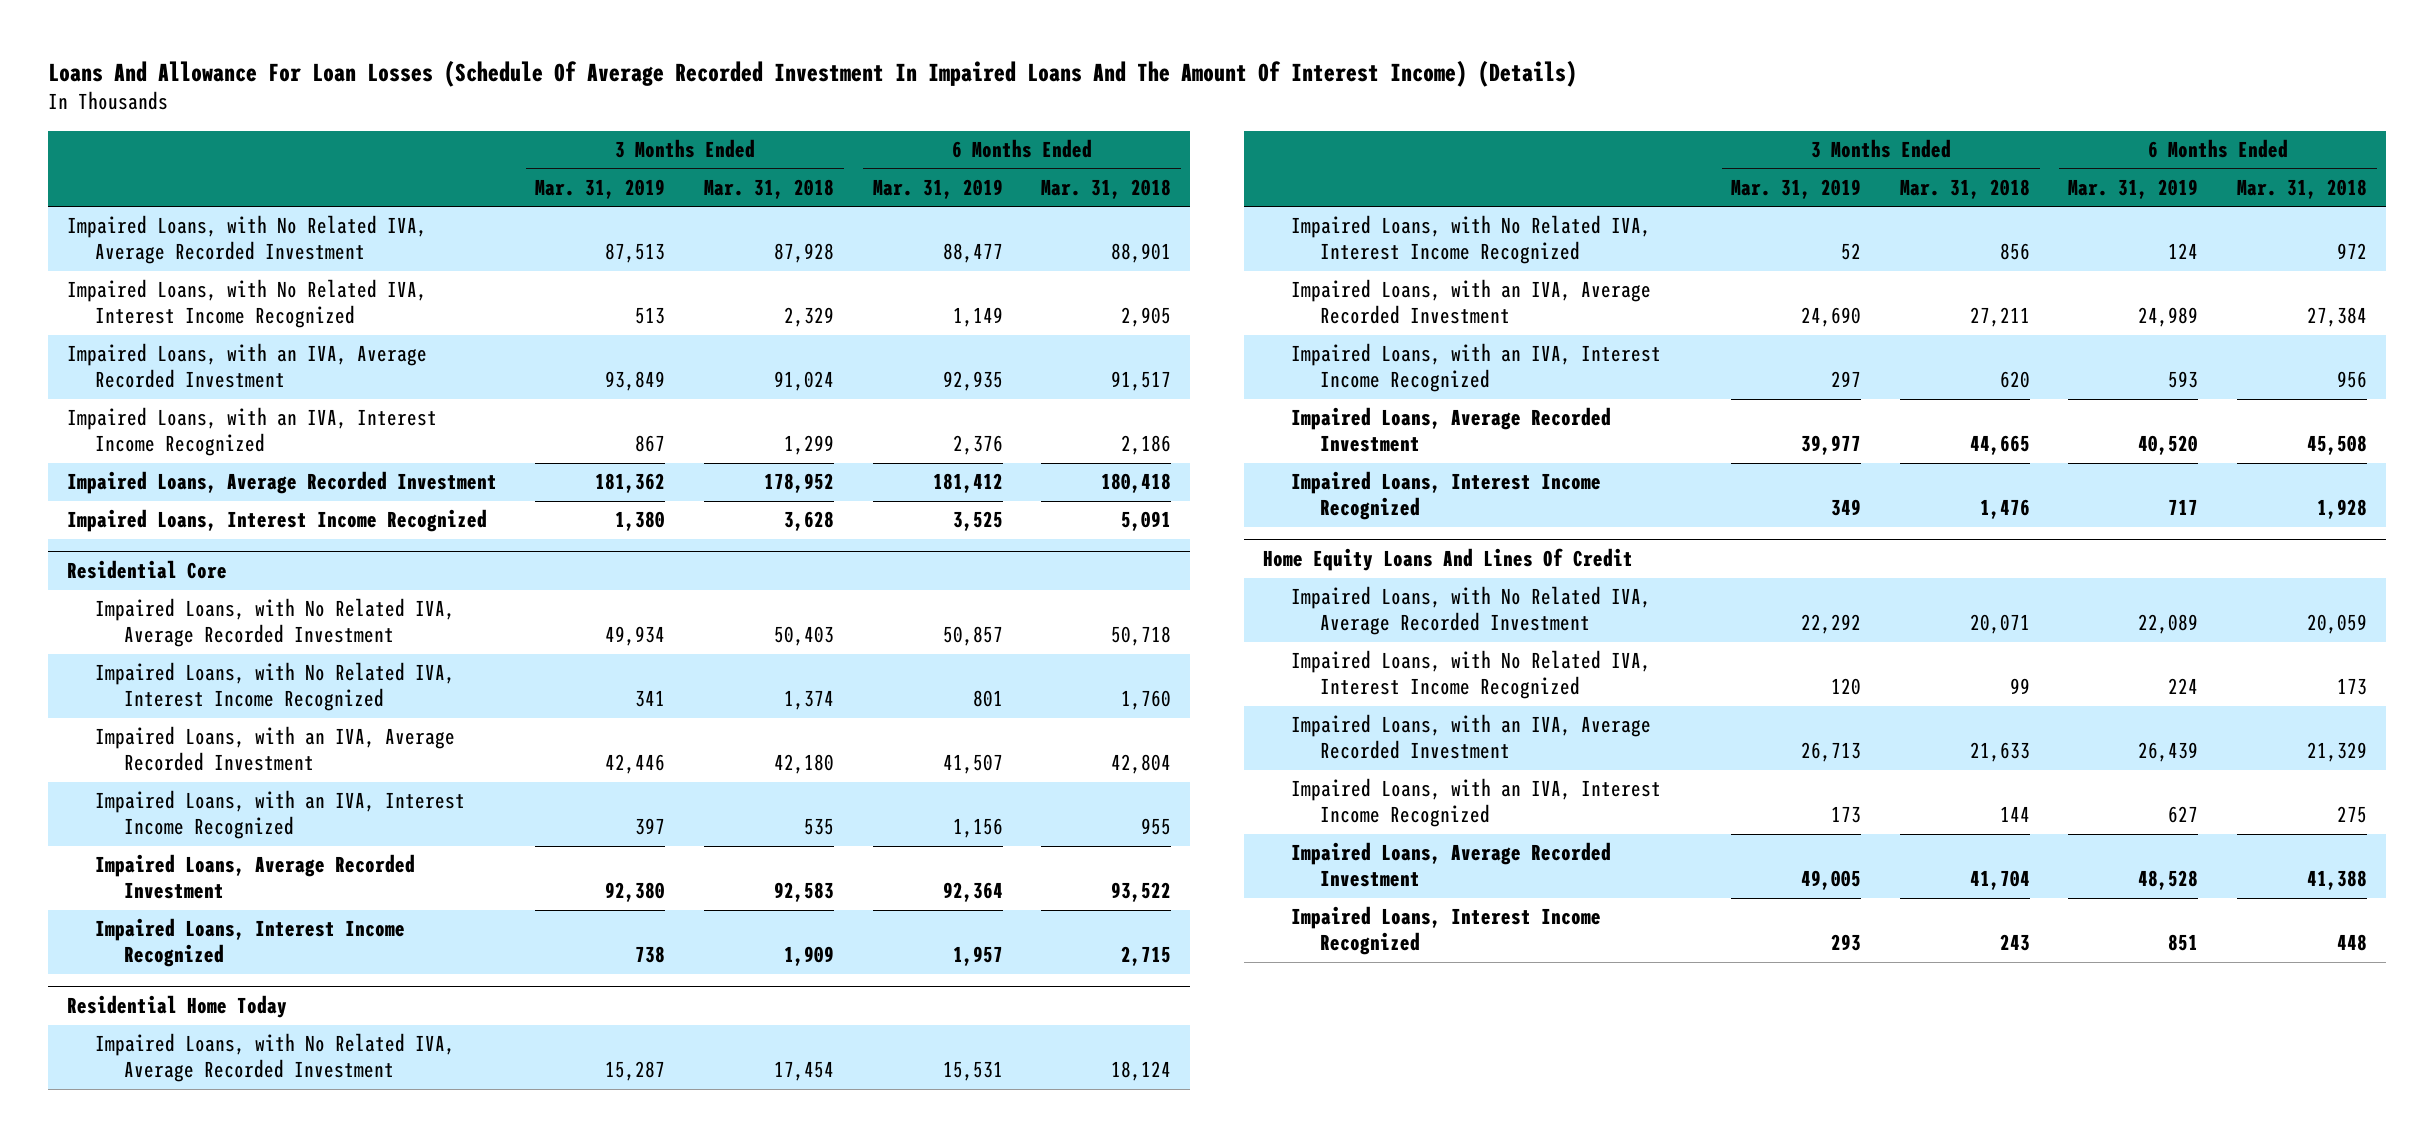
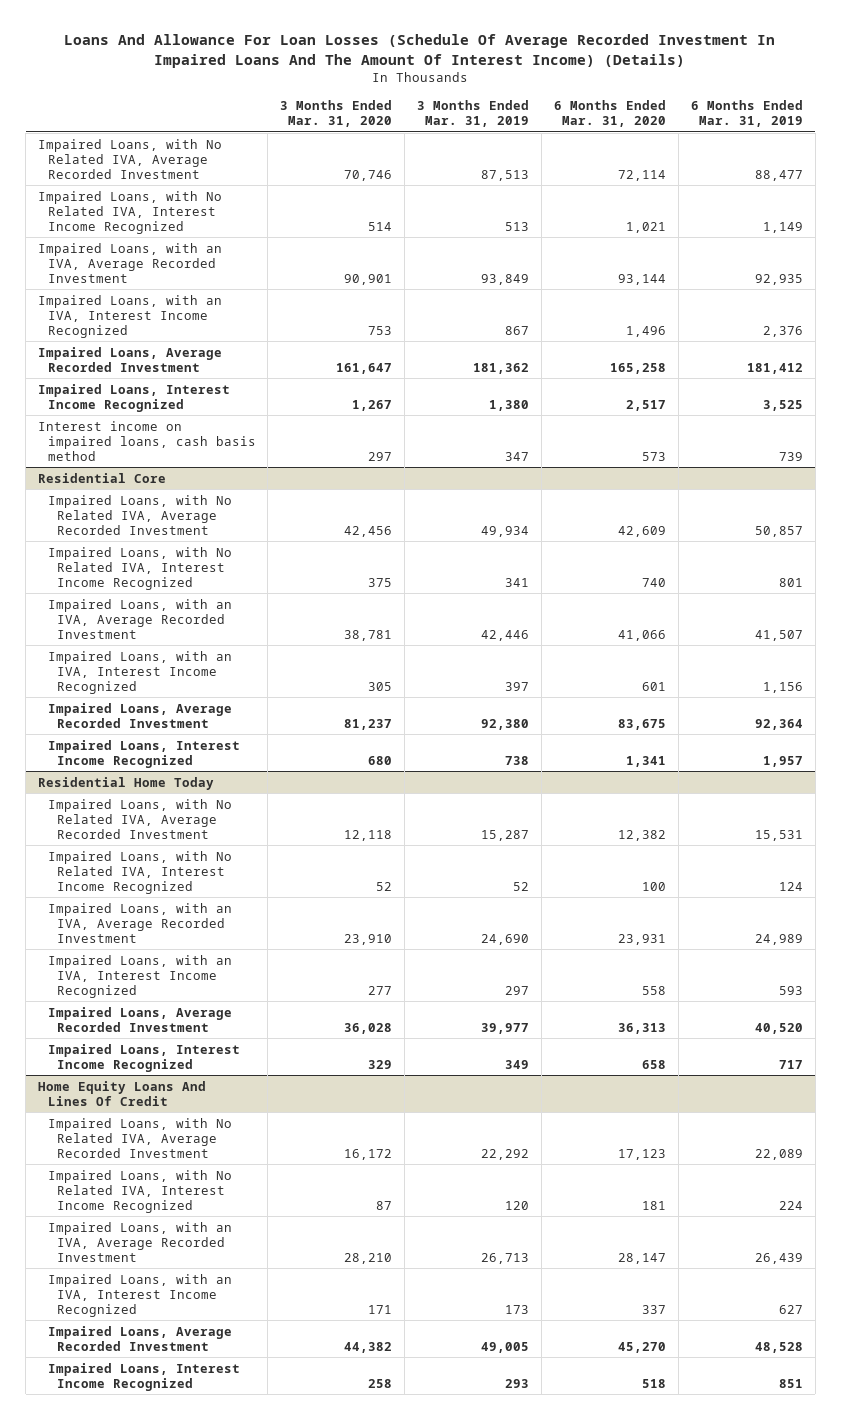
- | 3 Months Ended Mar. 31, 2019 | 3 Months Ended Mar. 31, 2018 | 6 Months Ended Mar. 31, 2019 | 6 Months Ended Mar. 31, 2018
+ | 3 Months Ended Mar. 31, 2020 | 3 Months Ended Mar. 31, 2019 | 6 Months Ended Mar. 31, 2020 | 6 Months Ended Mar. 31, 2019
+ Interest income on impaired loans, cash basis method | 297 | 347 | 573 | 739

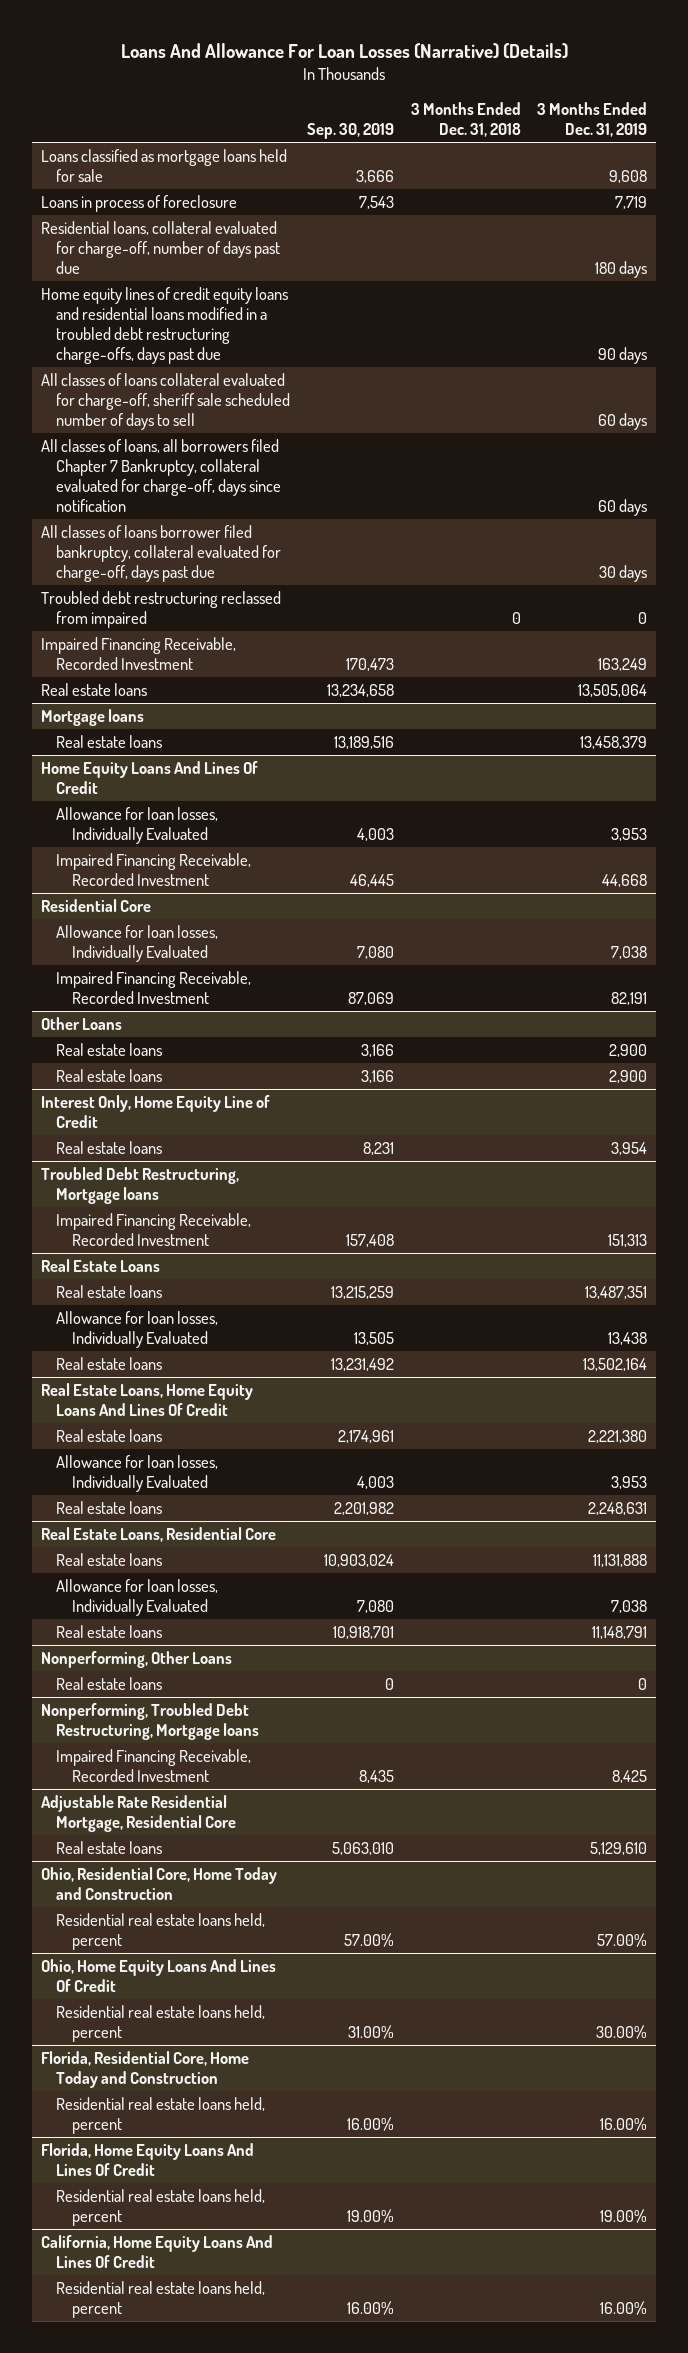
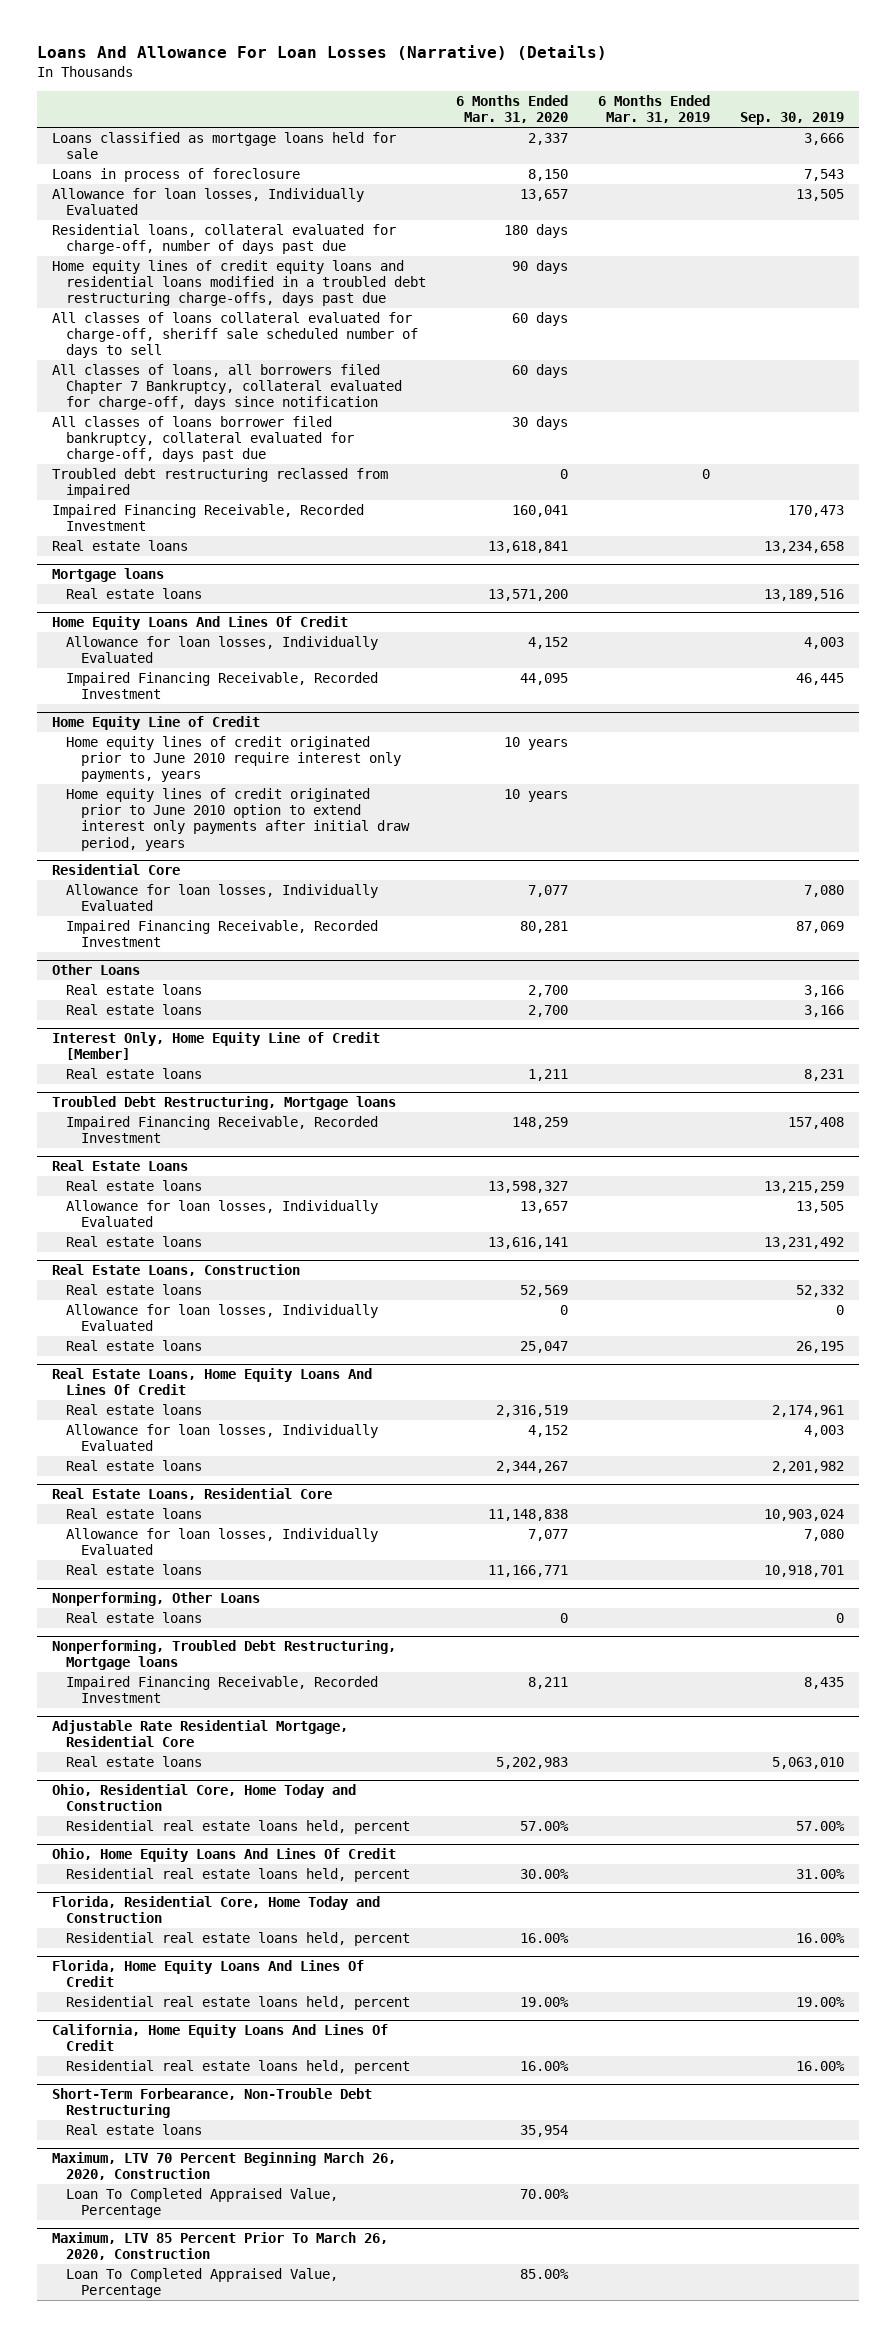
- | Sep. 30, 2019 | 3 Months Ended Dec. 31, 2018 | 3 Months Ended Dec. 31, 2019
+ | 6 Months Ended Mar. 31, 2020 | 6 Months Ended Mar. 31, 2019 | Sep. 30, 2019
+ Allowance for loan losses, Individually Evaluated | 13,657 | | 13,505
+ Home Equity Line of Credit
+ Home equity lines of credit originated prior to June 2010 require interest only payments, years | 10 years | |
+ Home equity lines of credit originated prior to June 2010 option to extend interest only payments after initial draw period, years | 10 years | |
- Interest Only, Home Equity Line of Credit
+ Interest Only, Home Equity Line of Credit [Member]
+ Real Estate Loans, Construction
+ Real estate loans | 52,569 | | 52,332
+ Allowance for loan losses, Individually Evaluated | 0 | | 0
+ Real estate loans | 25,047 | | 26,195
+ Short-Term Forbearance, Non-Trouble Debt Restructuring
+ Real estate loans | 35,954 | |
+ Maximum, LTV 70 Percent Beginning March 26, 2020, Construction
+ Loan To Completed Appraised Value, Percentage | 70.00% | |
+ Maximum, LTV 85 Percent Prior To March 26, 2020, Construction
+ Loan To Completed Appraised Value, Percentage | 85.00% | |

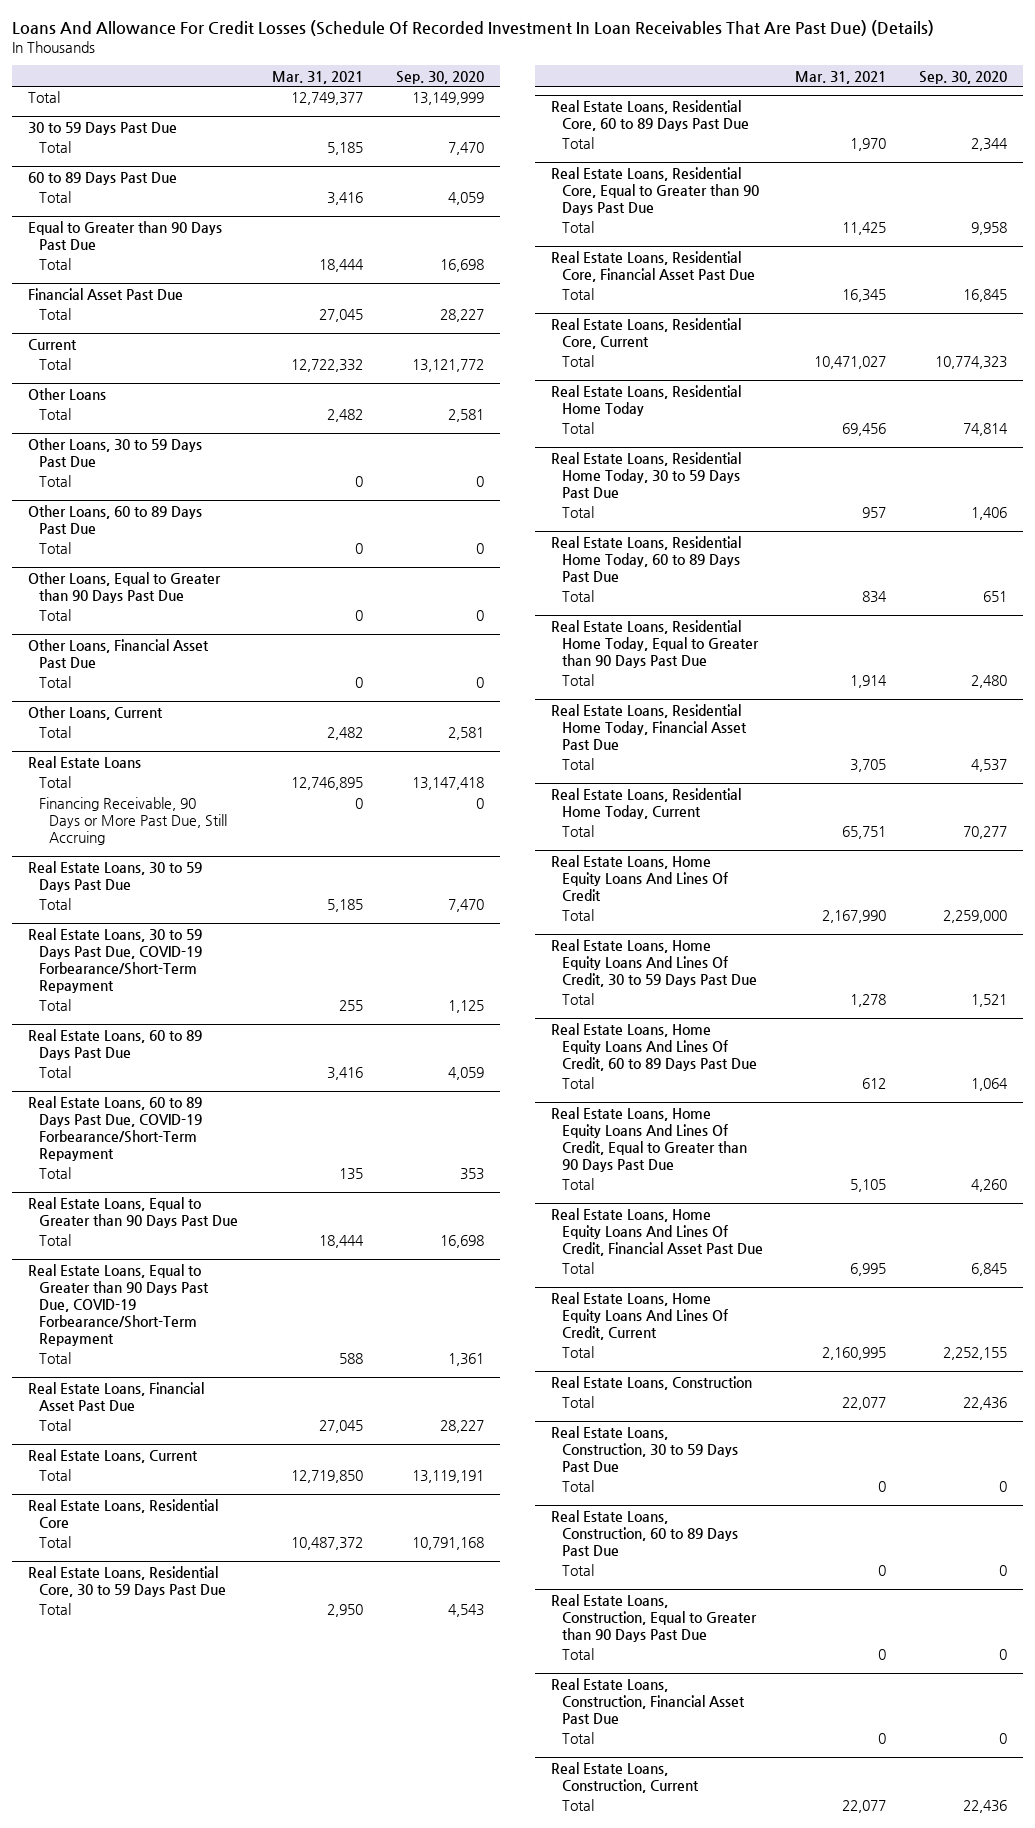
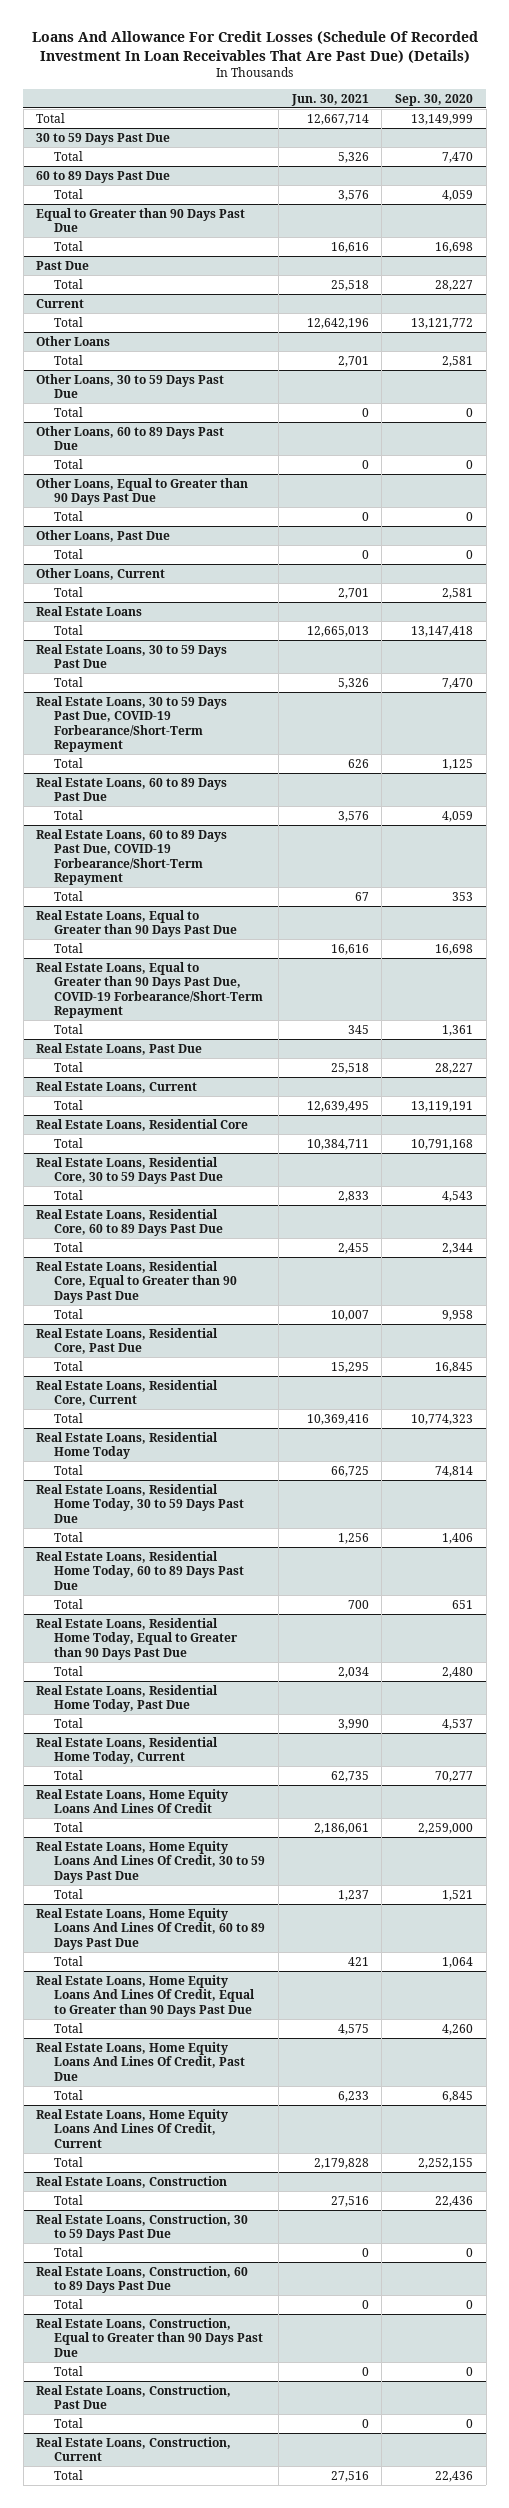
- | Mar. 31, 2021 | Sep. 30, 2020
+ | Jun. 30, 2021 | Sep. 30, 2020
- Financial Asset Past Due
+ Past Due
- Other Loans, Financial Asset Past Due
+ Other Loans, Past Due
@ Real Estate Loans
- Financing Receivable, 90 Days or More Past Due, Still Accruing | 0 | 0
- Real Estate Loans, Financial Asset Past Due
+ Real Estate Loans, Past Due
- Real Estate Loans, Residential Core, Financial Asset Past Due
+ Real Estate Loans, Residential Core, Past Due
- Real Estate Loans, Residential Home Today, Financial Asset Past Due
+ Real Estate Loans, Residential Home Today, Past Due
- Real Estate Loans, Home Equity Loans And Lines Of Credit, Financial Asset Past Due
+ Real Estate Loans, Home Equity Loans And Lines Of Credit, Past Due
- Real Estate Loans, Construction, Financial Asset Past Due
+ Real Estate Loans, Construction, Past Due

